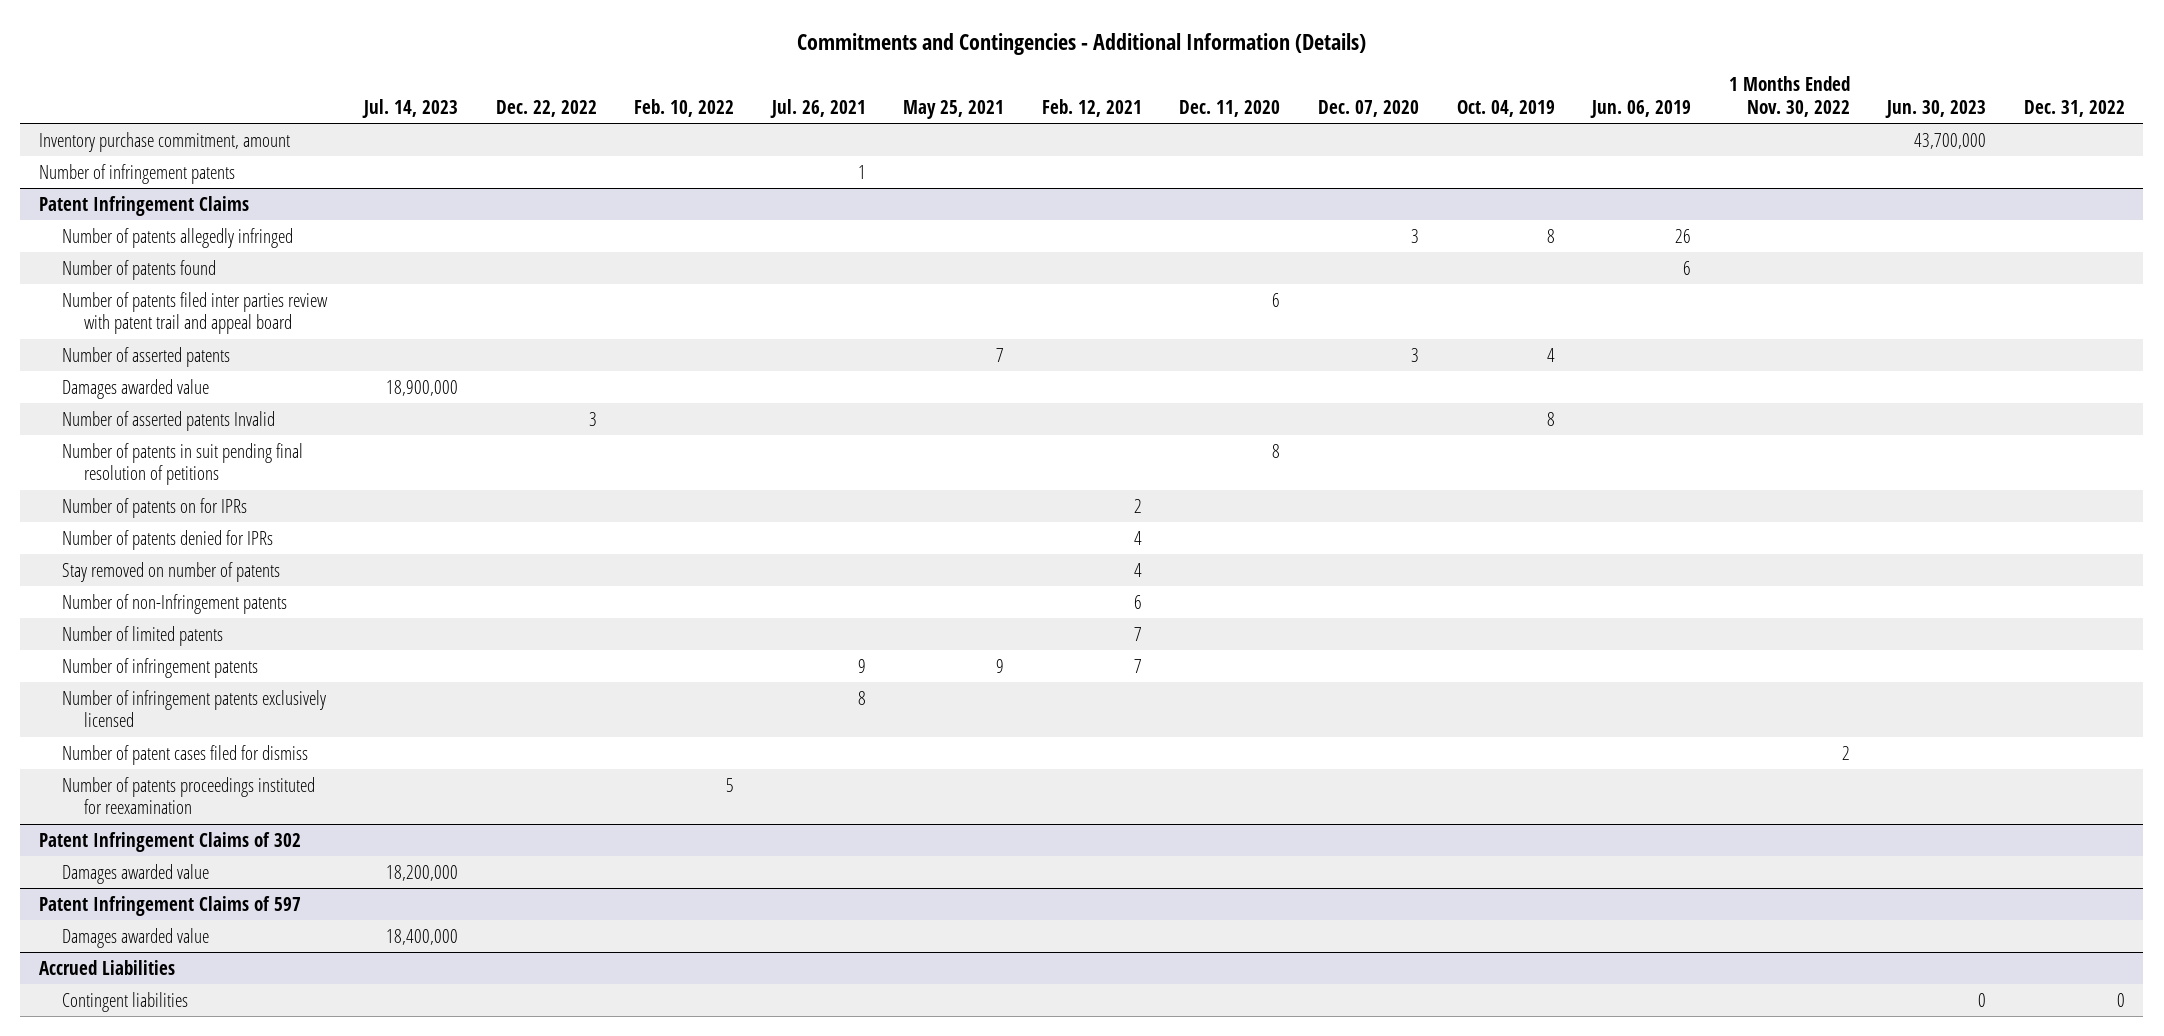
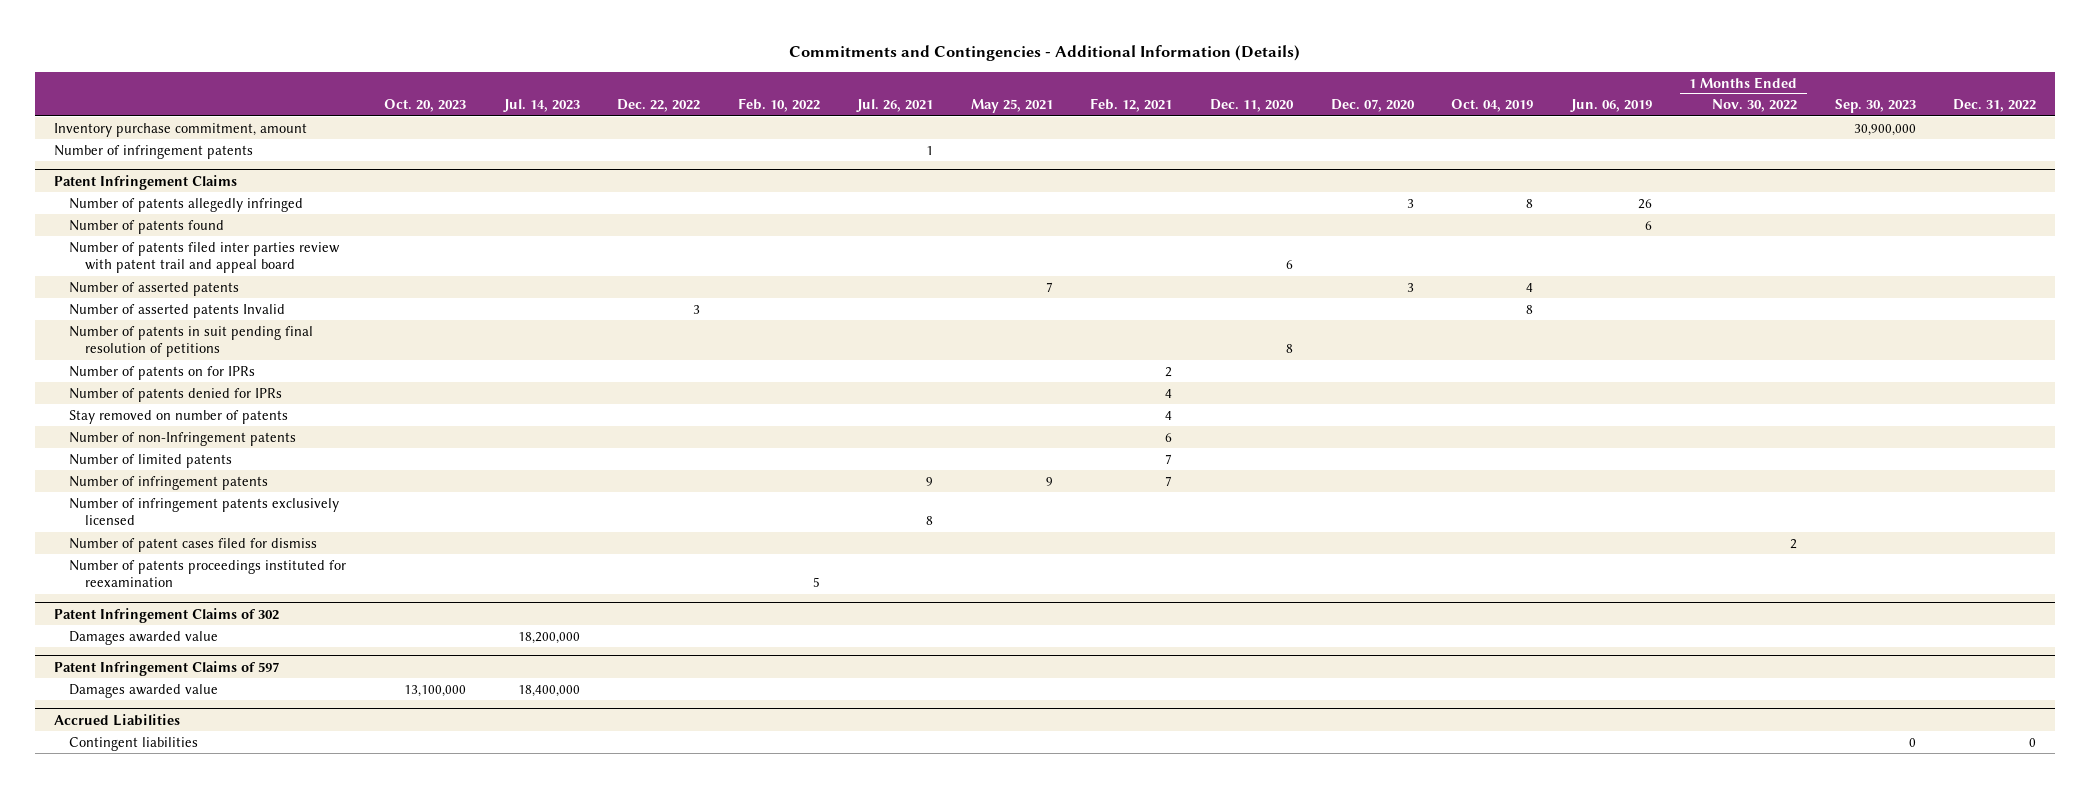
- | Jul. 14, 2023 | Dec. 22, 2022 | Feb. 10, 2022 | Jul. 26, 2021 | May 25, 2021 | Feb. 12, 2021 | Dec. 11, 2020 | Dec. 07, 2020 | Oct. 04, 2019 | Jun. 06, 2019 | 1 Months Ended Nov. 30, 2022 | Jun. 30, 2023 | Dec. 31, 2022
+ | Oct. 20, 2023 | Jul. 14, 2023 | Dec. 22, 2022 | Feb. 10, 2022 | Jul. 26, 2021 | May 25, 2021 | Feb. 12, 2021 | Dec. 11, 2020 | Dec. 07, 2020 | Oct. 04, 2019 | Jun. 06, 2019 | 1 Months Ended Nov. 30, 2022 | Sep. 30, 2023 | Dec. 31, 2022
@ Patent Infringement Claims
- Damages awarded value | 18,900,000 | | | | | | | | | | | |

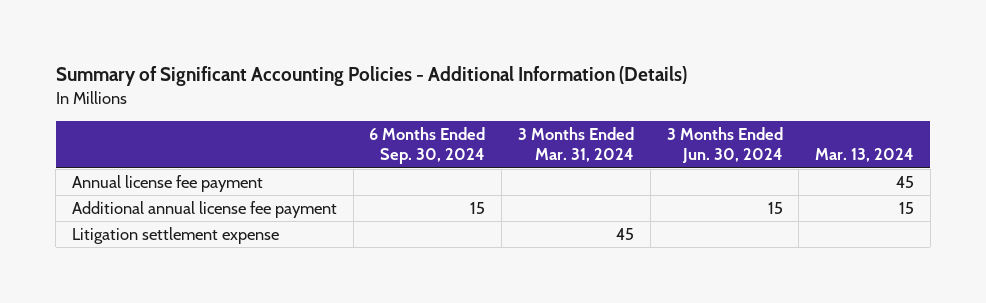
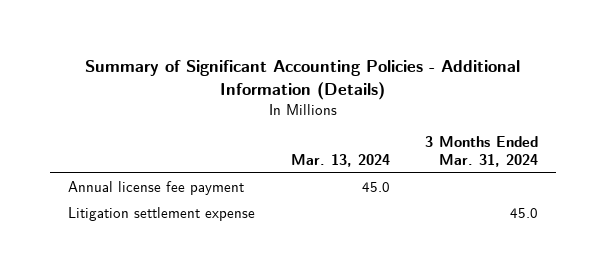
- | 6 Months Ended Sep. 30, 2024 | 3 Months Ended Mar. 31, 2024 | 3 Months Ended Jun. 30, 2024 | Mar. 13, 2024
+ | Mar. 13, 2024 | 3 Months Ended Mar. 31, 2024
- Annual license fee payment | | | | 45
- Additional annual license fee payment | 15 | | 15 | 15
- Litigation settlement expense | | 45 | |
+ Annual license fee payment | 45.0 |
+ Litigation settlement expense | | 45.0

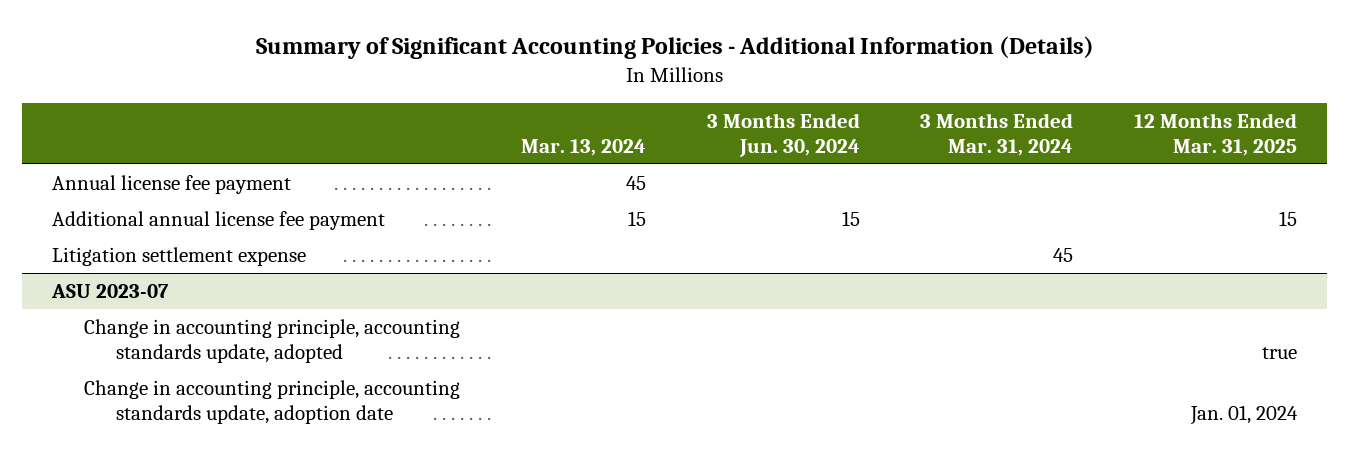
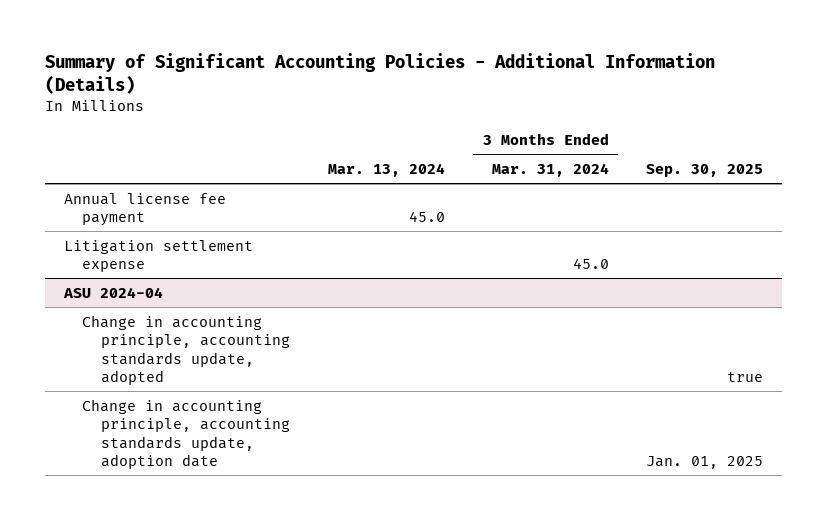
- | Mar. 13, 2024 | 3 Months Ended Jun. 30, 2024 | 3 Months Ended Mar. 31, 2024 | 12 Months Ended Mar. 31, 2025
+ | Mar. 13, 2024 | 3 Months Ended Mar. 31, 2024 | Sep. 30, 2025
- Annual license fee payment | 45 | | |
- Additional annual license fee payment | 15 | 15 | | 15
- Litigation settlement expense | | | 45 |
- ASU 2023-07
- Change in accounting principle, accounting standards update, adopted | | | | true
- Change in accounting principle, accounting standards update, adoption date | | | | Jan. 01, 2024
+ Annual license fee payment | 45.0 | |
+ Litigation settlement expense | | 45.0 |
+ ASU 2024-04
+ Change in accounting principle, accounting standards update, adopted | | | true
+ Change in accounting principle, accounting standards update, adoption date | | | Jan. 01, 2025

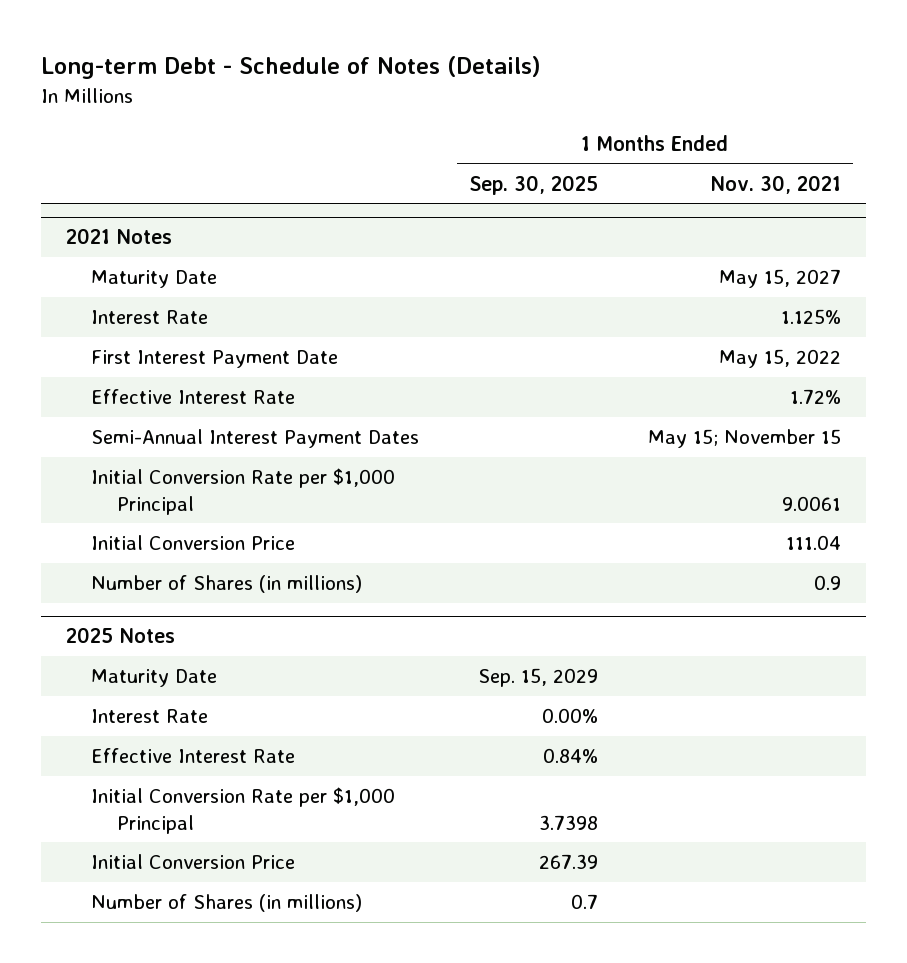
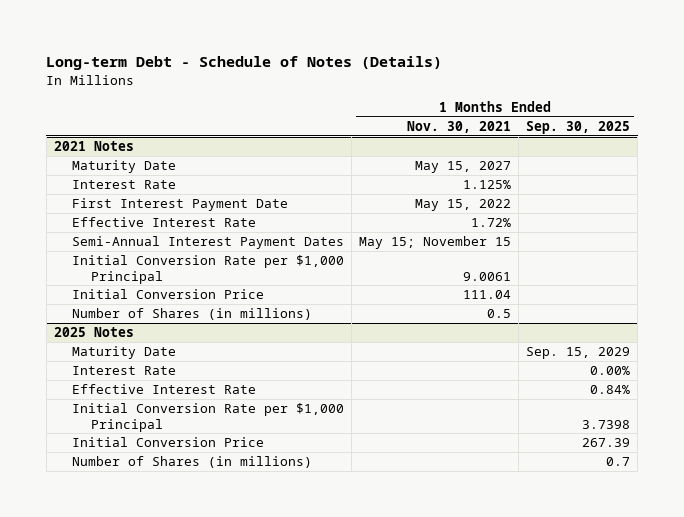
- | 1 Months Ended Sep. 30, 2025 | 1 Months Ended Nov. 30, 2021
+ | 1 Months Ended Nov. 30, 2021 | 1 Months Ended Sep. 30, 2025
@ 2021 Notes
- Number of Shares (in millions) | | 0.9
+ Number of Shares (in millions) | 0.5 |

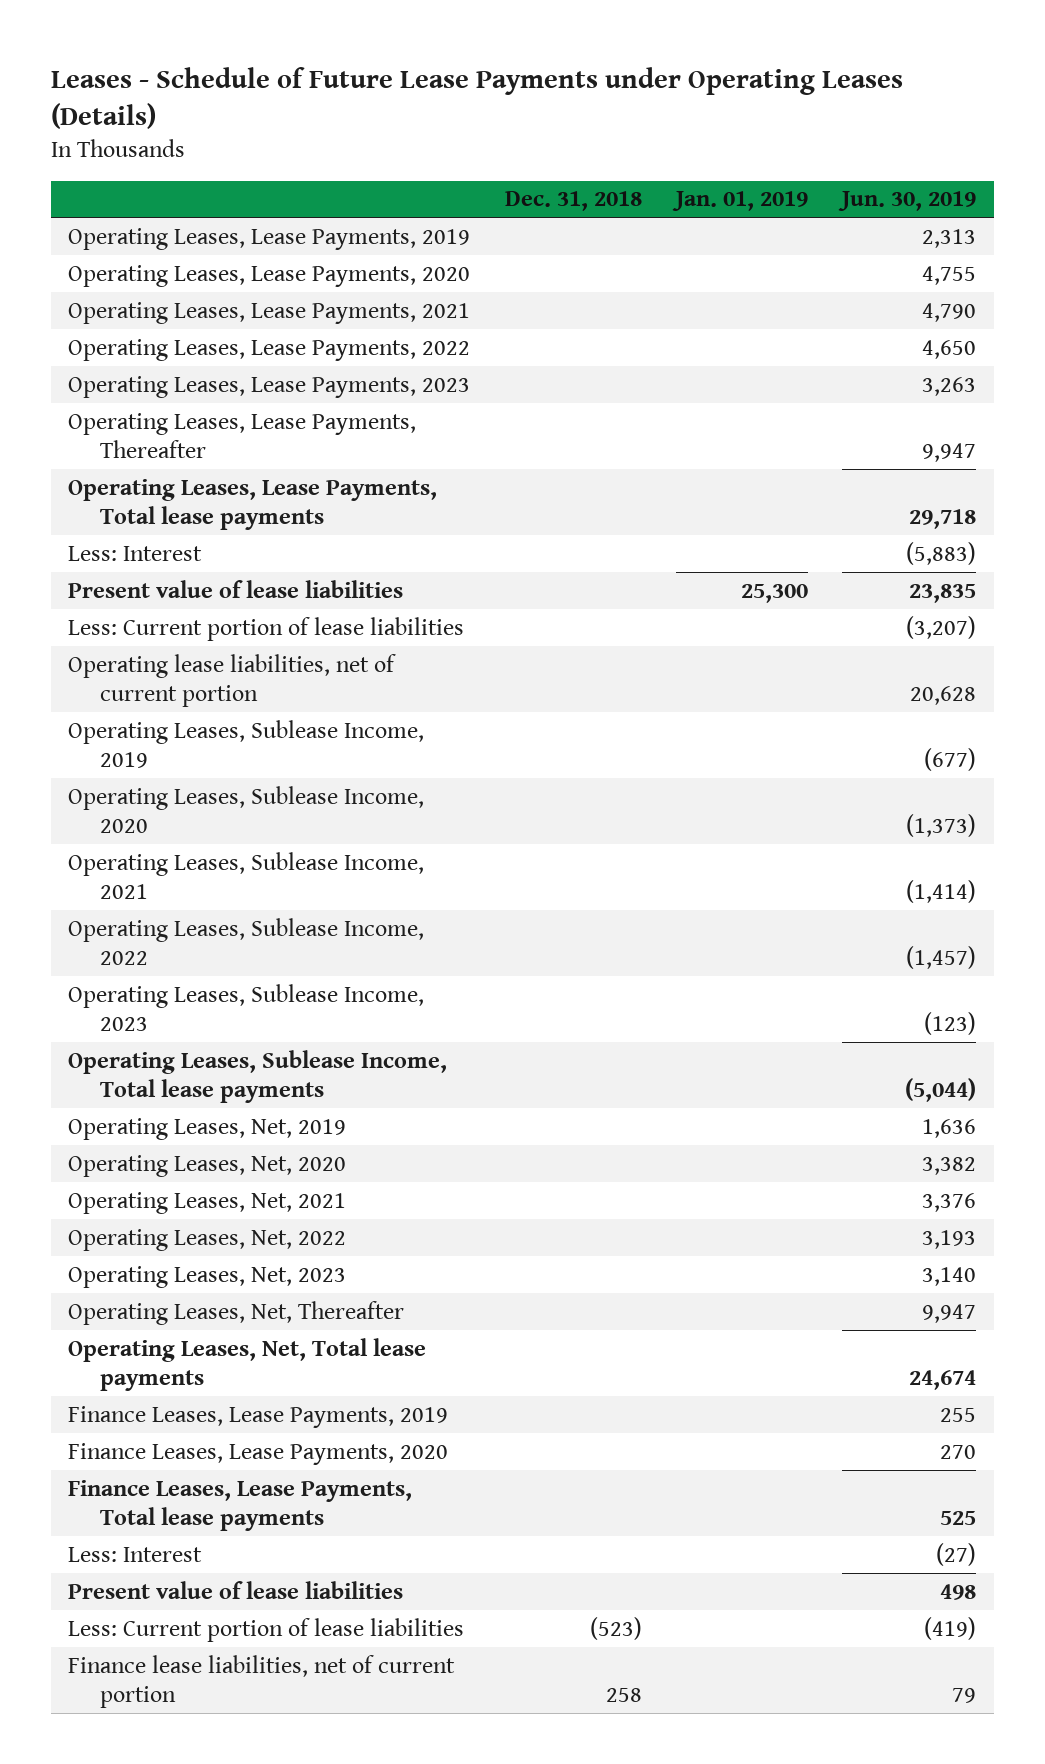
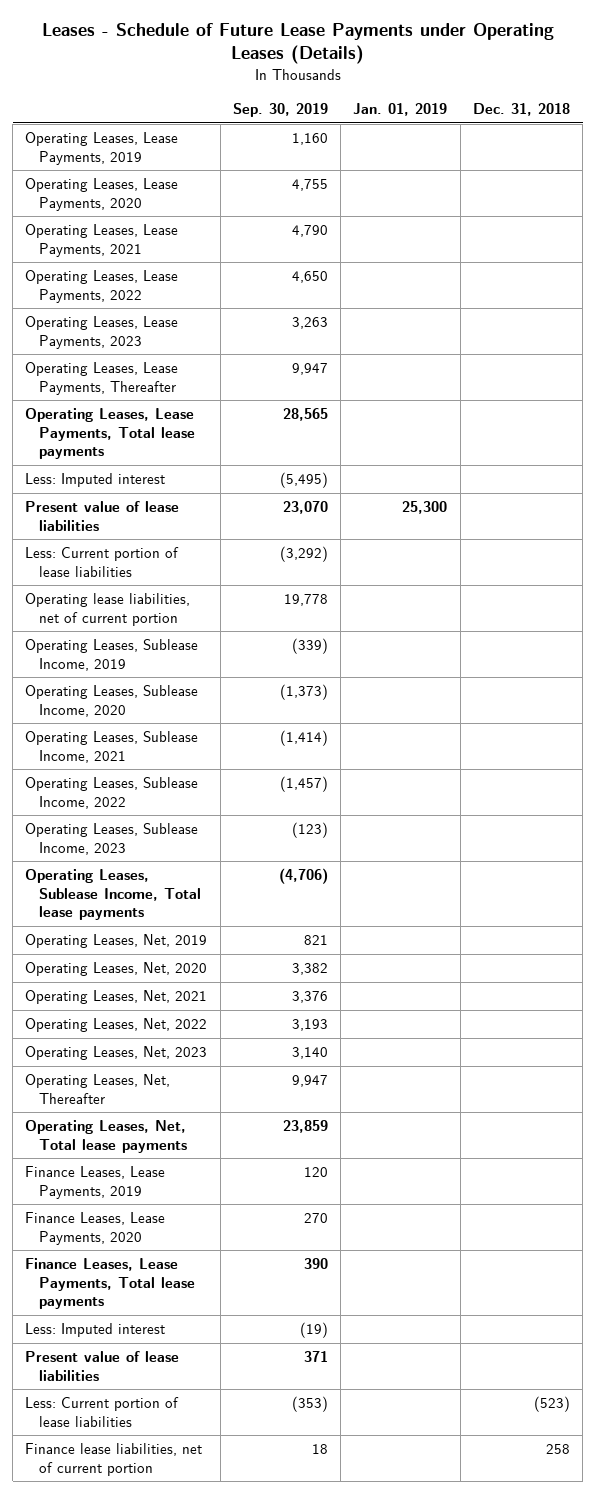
- | Dec. 31, 2018 | Jan. 01, 2019 | Jun. 30, 2019
+ | Sep. 30, 2019 | Jan. 01, 2019 | Dec. 31, 2018
- Less: Interest | | | (5,883)
+ Less: Imputed interest | (5,495) | |
- Less: Interest | | | (27)
+ Less: Imputed interest | (19) | |

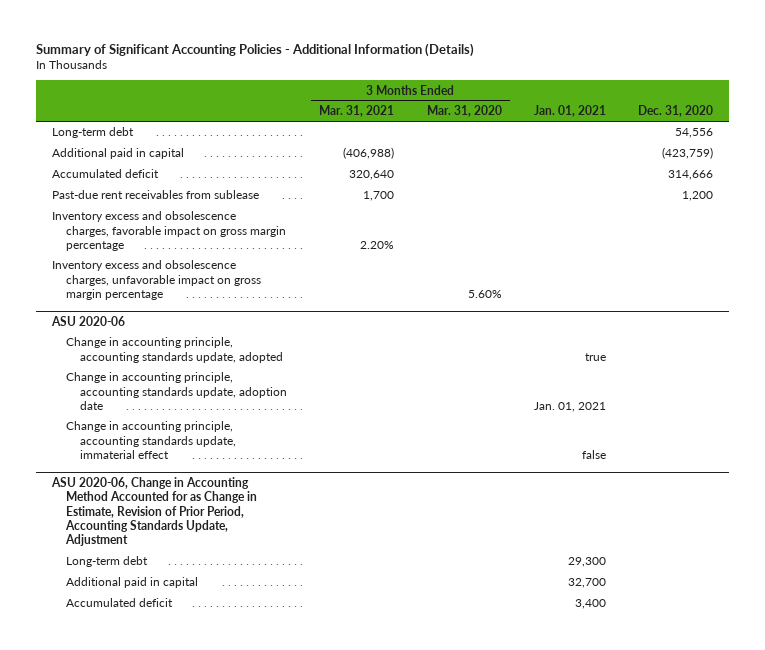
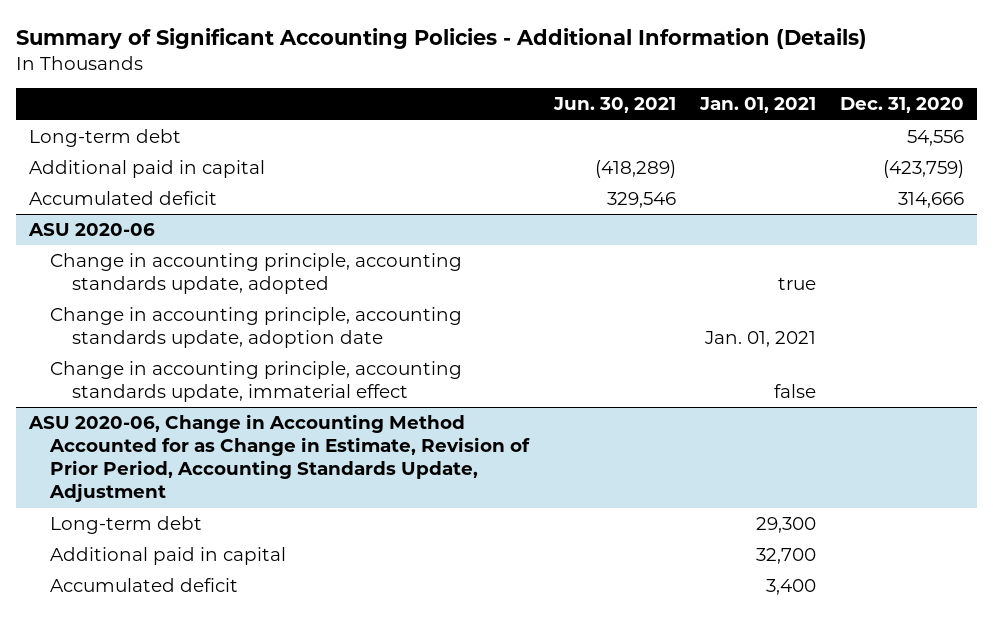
- | 3 Months Ended Mar. 31, 2021 | 3 Months Ended Mar. 31, 2020 | Jan. 01, 2021 | Dec. 31, 2020
+ | Jun. 30, 2021 | Jan. 01, 2021 | Dec. 31, 2020
- Past-due rent receivables from sublease | 1,700 | | | 1,200
- Inventory excess and obsolescence charges, favorable impact on gross margin percentage | 2.20% | | |
- Inventory excess and obsolescence charges, unfavorable impact on gross margin percentage | | 5.60% | |

